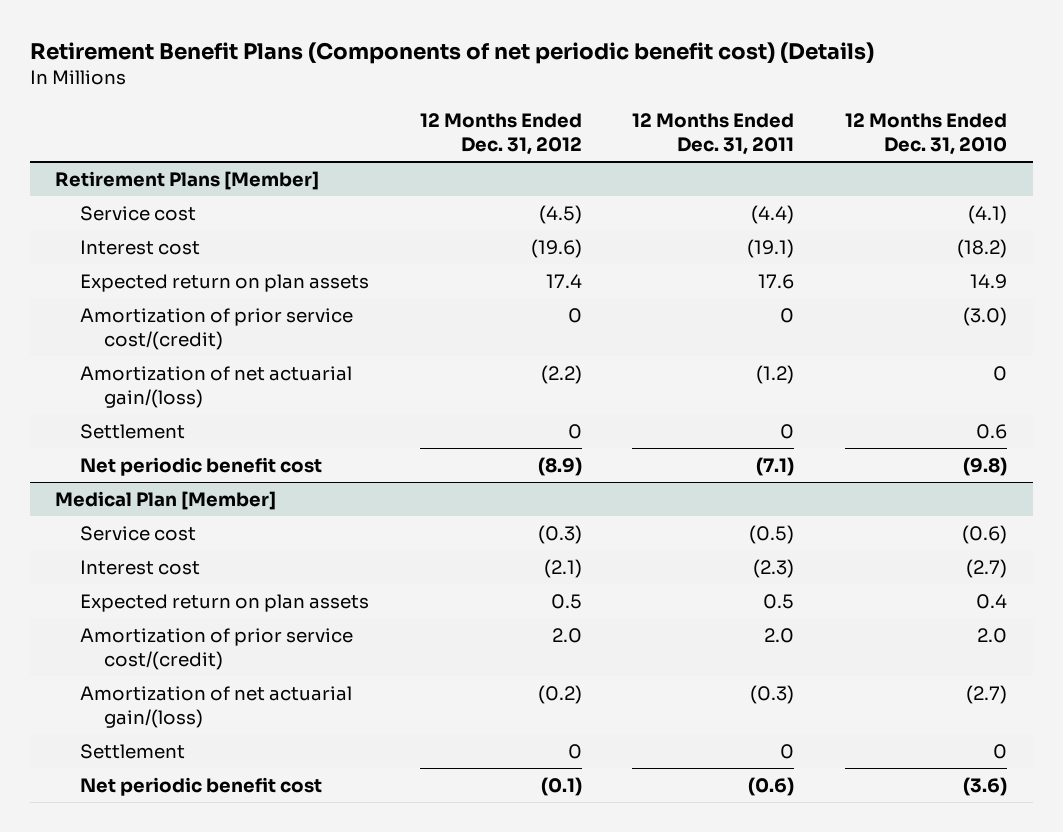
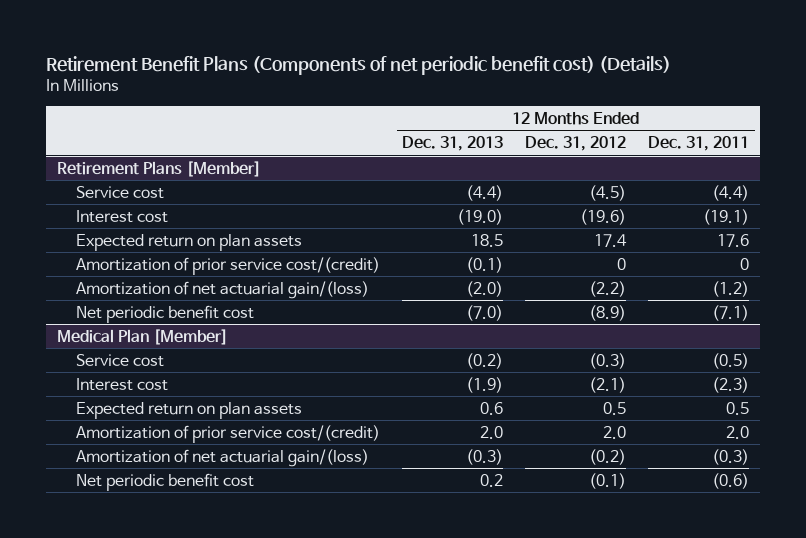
- | 12 Months Ended Dec. 31, 2012 | 12 Months Ended Dec. 31, 2011 | 12 Months Ended Dec. 31, 2010
+ | 12 Months Ended Dec. 31, 2013 | 12 Months Ended Dec. 31, 2012 | 12 Months Ended Dec. 31, 2011
@ Retirement Plans [Member]
- Settlement | 0 | 0 | 0.6
@ Medical Plan [Member]
- Settlement | 0 | 0 | 0

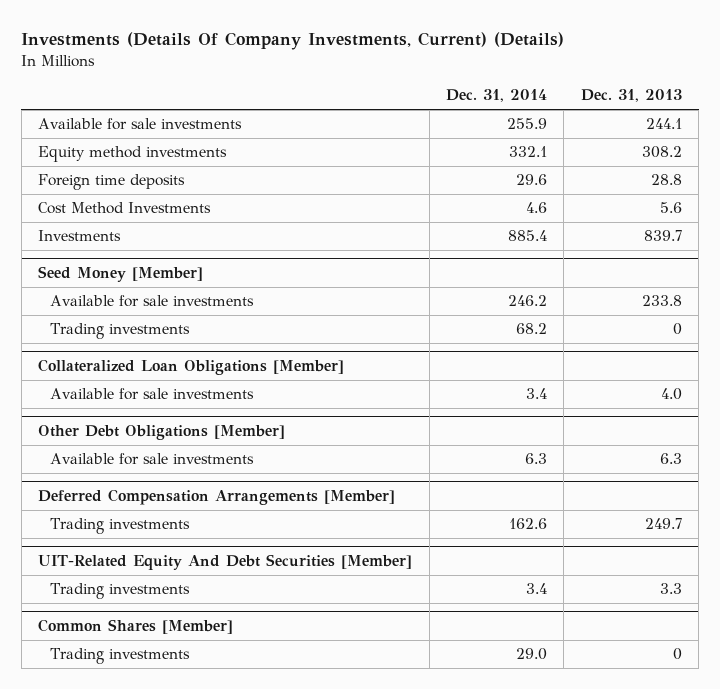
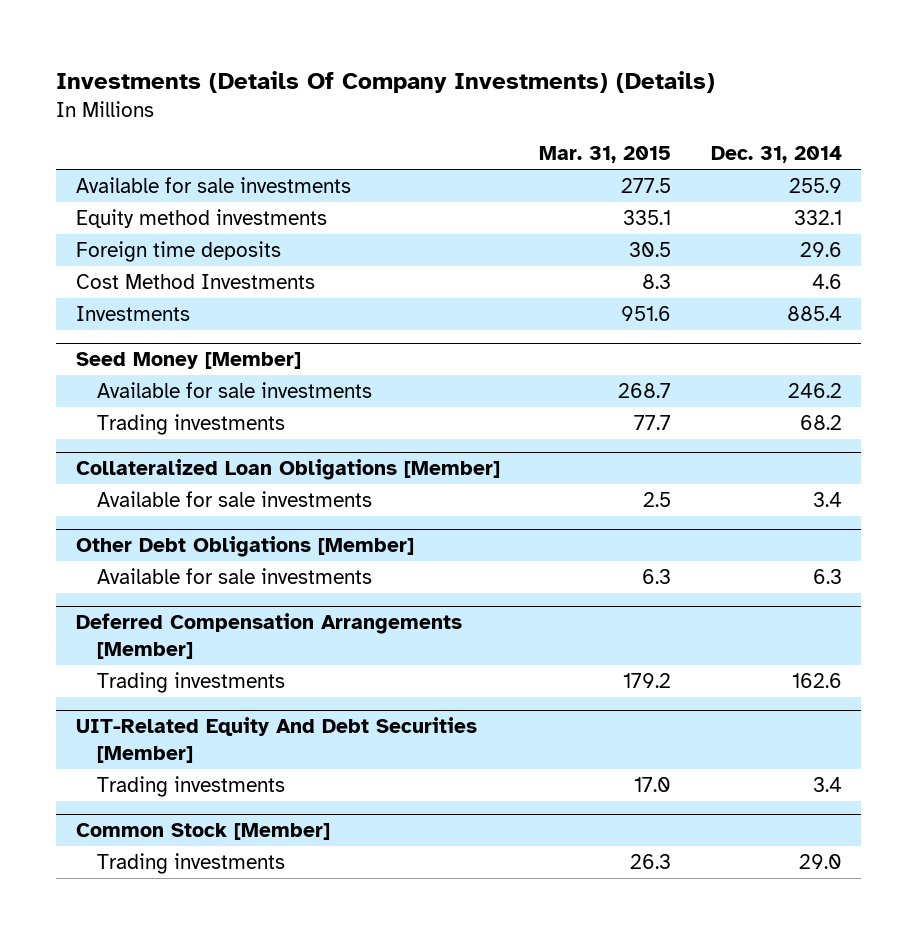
- Investments (Details Of Company Investments, Current) (Details)
+ Investments (Details Of Company Investments) (Details)
- | Dec. 31, 2014 | Dec. 31, 2013
+ | Mar. 31, 2015 | Dec. 31, 2014
- Common Shares [Member]
+ Common Stock [Member]

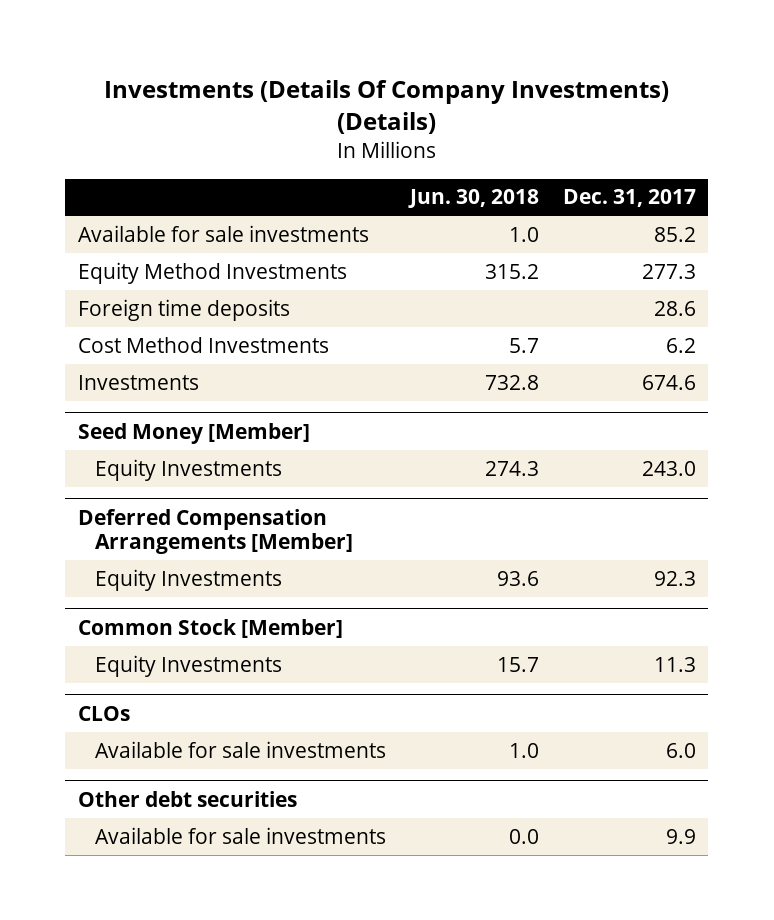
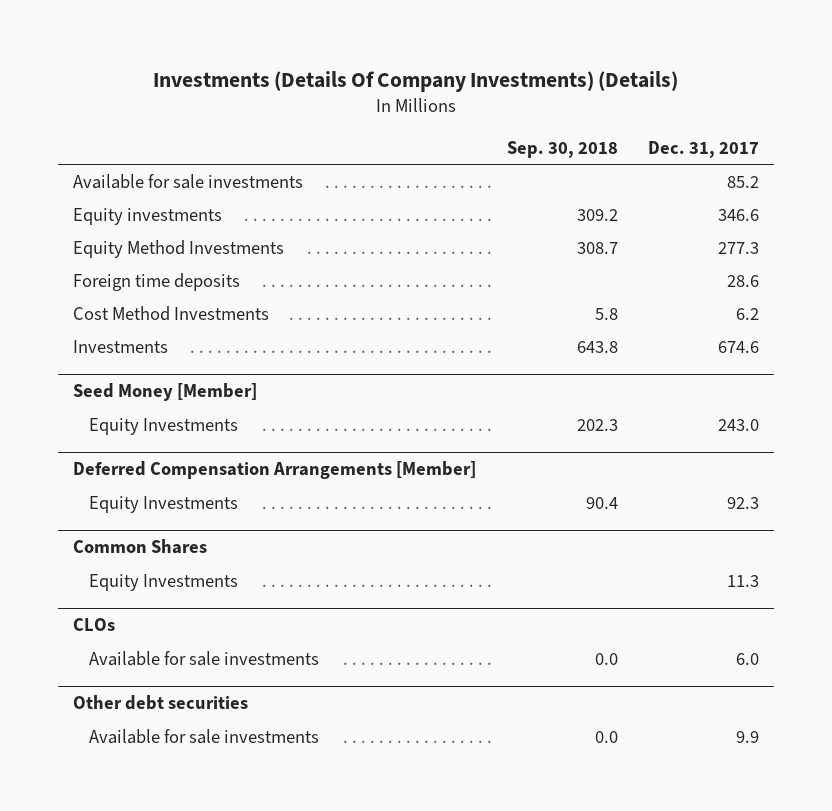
- | Jun. 30, 2018 | Dec. 31, 2017
+ | Sep. 30, 2018 | Dec. 31, 2017
+ Equity investments | 309.2 | 346.6
- Common Stock [Member]
+ Common Shares

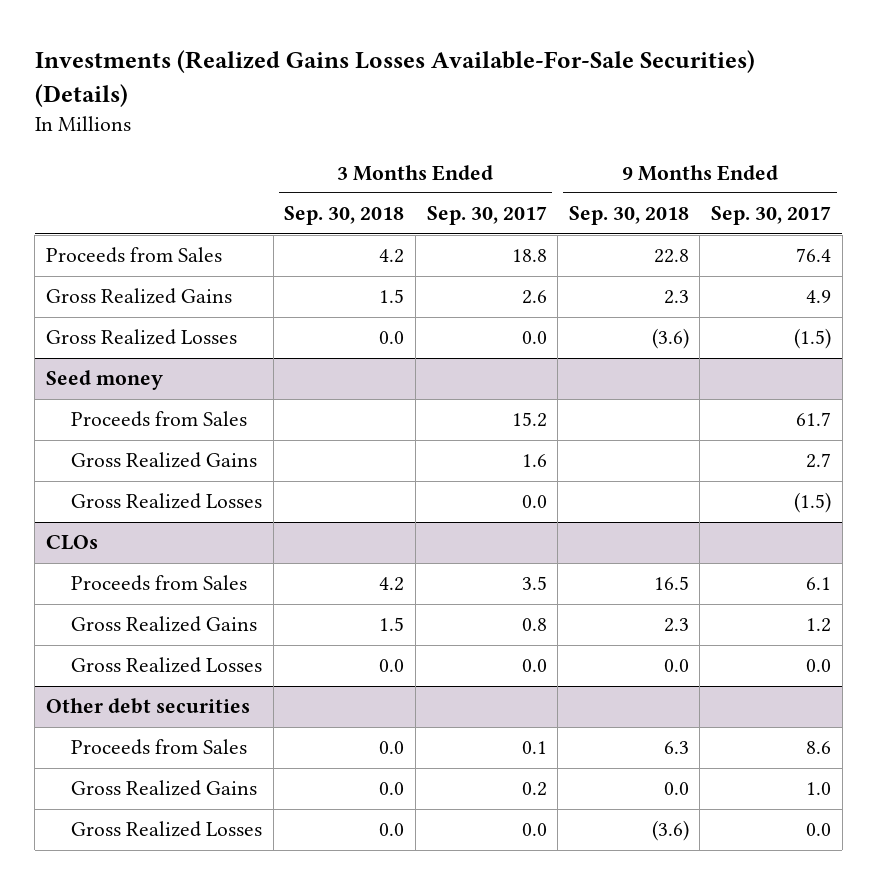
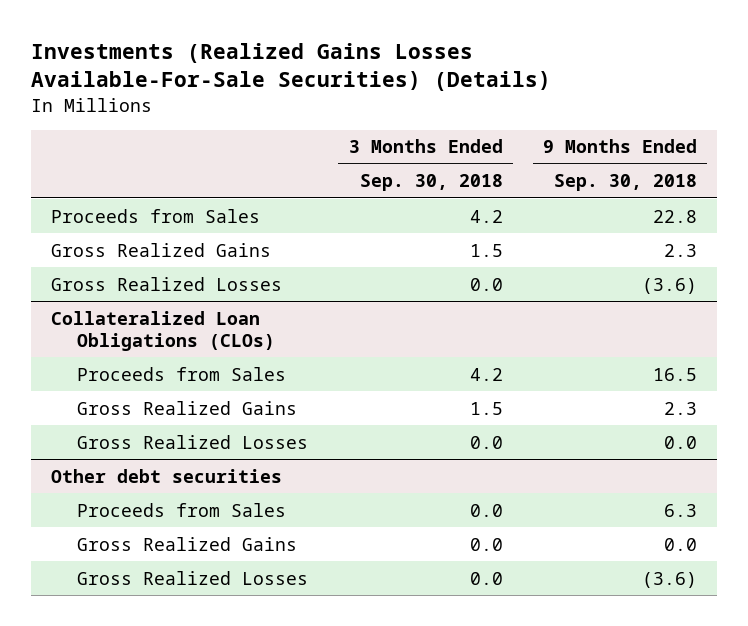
- | 3 Months Ended Sep. 30, 2018 | 3 Months Ended Sep. 30, 2017 | 9 Months Ended Sep. 30, 2018 | 9 Months Ended Sep. 30, 2017
+ | 3 Months Ended Sep. 30, 2018 | 9 Months Ended Sep. 30, 2018
- Seed money
- Proceeds from Sales | | 15.2 | | 61.7
- Gross Realized Gains | | 1.6 | | 2.7
- Gross Realized Losses | | 0.0 | | (1.5)
- CLOs
+ Collateralized Loan Obligations (CLOs)

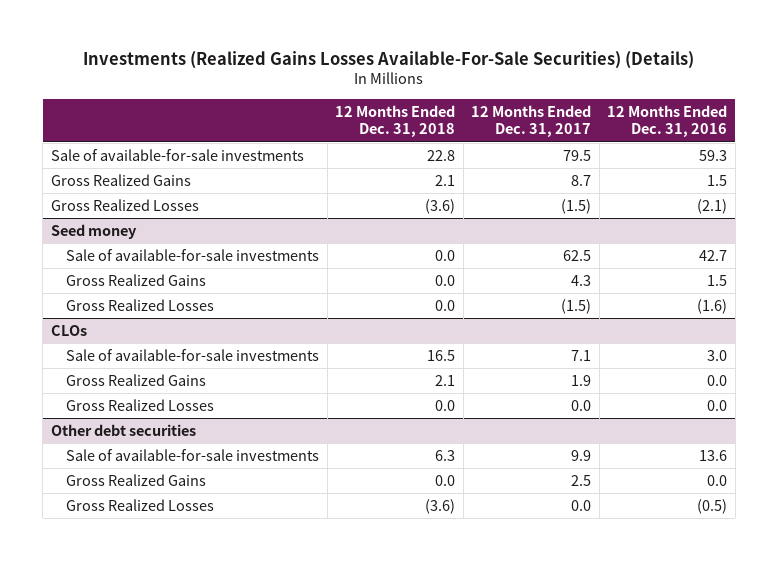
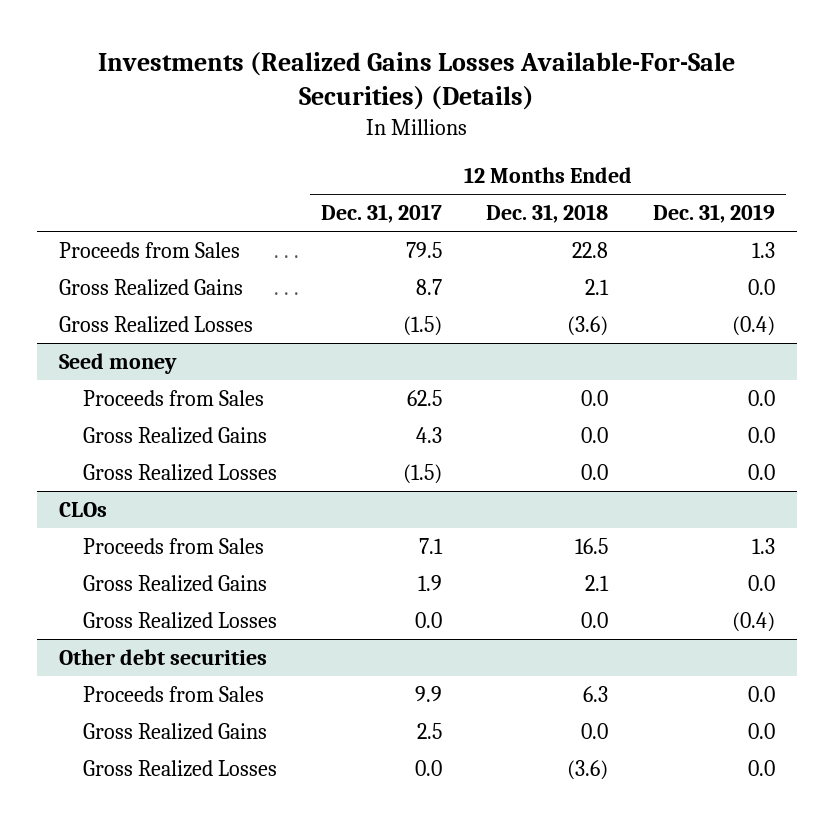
- | 12 Months Ended Dec. 31, 2018 | 12 Months Ended Dec. 31, 2017 | 12 Months Ended Dec. 31, 2016
+ | 12 Months Ended Dec. 31, 2017 | 12 Months Ended Dec. 31, 2018 | 12 Months Ended Dec. 31, 2019
- Sale of available-for-sale investments | 22.8 | 79.5 | 59.3
+ Proceeds from Sales | 79.5 | 22.8 | 1.3
@ Seed money
- Sale of available-for-sale investments | 0.0 | 62.5 | 42.7
+ Proceeds from Sales | 62.5 | 0.0 | 0.0
@ CLOs
- Sale of available-for-sale investments | 16.5 | 7.1 | 3.0
+ Proceeds from Sales | 7.1 | 16.5 | 1.3
@ Other debt securities
- Sale of available-for-sale investments | 6.3 | 9.9 | 13.6
+ Proceeds from Sales | 9.9 | 6.3 | 0.0

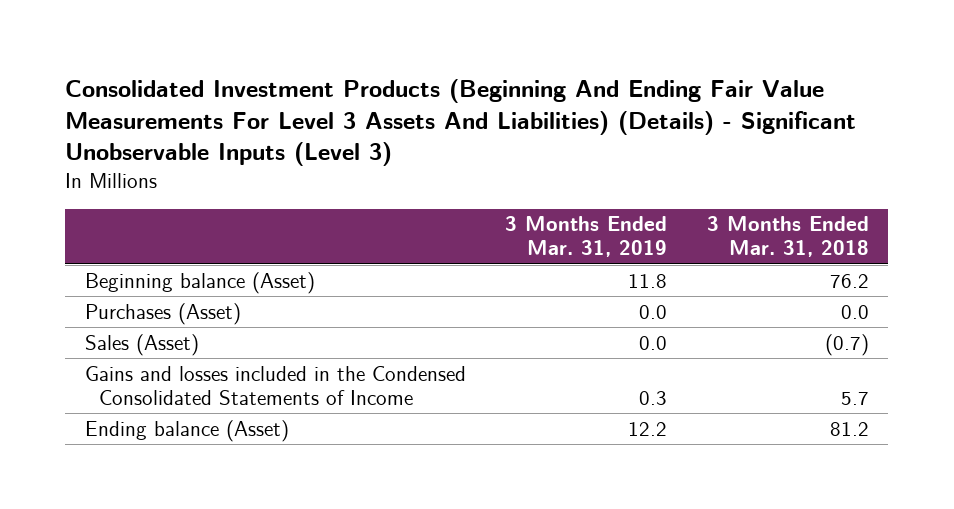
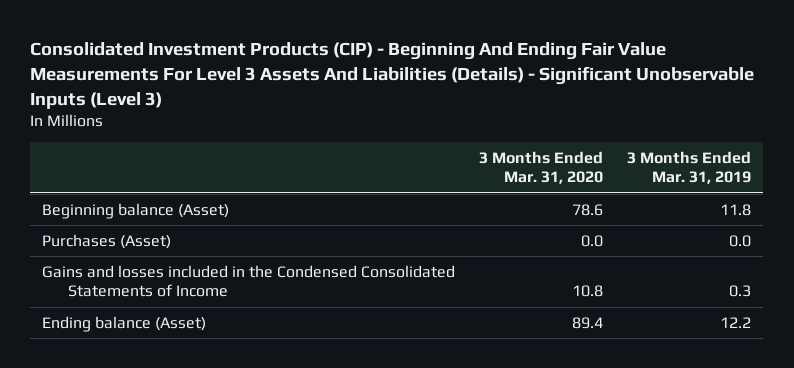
- Consolidated Investment Products (Beginning And Ending Fair Value Measurements For Level 3 Assets And Liabilities) (Details) - Significant Unobservable Inputs (Level 3)
+ Consolidated Investment Products (CIP) - Beginning And Ending Fair Value Measurements For Level 3 Assets And Liabilities (Details) - Significant Unobservable Inputs (Level 3)
- | 3 Months Ended Mar. 31, 2019 | 3 Months Ended Mar. 31, 2018
+ | 3 Months Ended Mar. 31, 2020 | 3 Months Ended Mar. 31, 2019
- Sales (Asset) | 0.0 | (0.7)

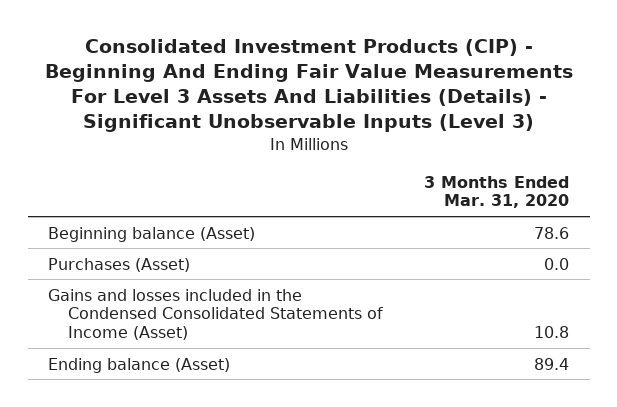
- | 3 Months Ended Mar. 31, 2020 | 3 Months Ended Mar. 31, 2019
+ | 3 Months Ended Mar. 31, 2020
- Gains and losses included in the Condensed Consolidated Statements of Income | 10.8 | 0.3
+ Gains and losses included in the Condensed Consolidated Statements of Income (Asset) | 10.8

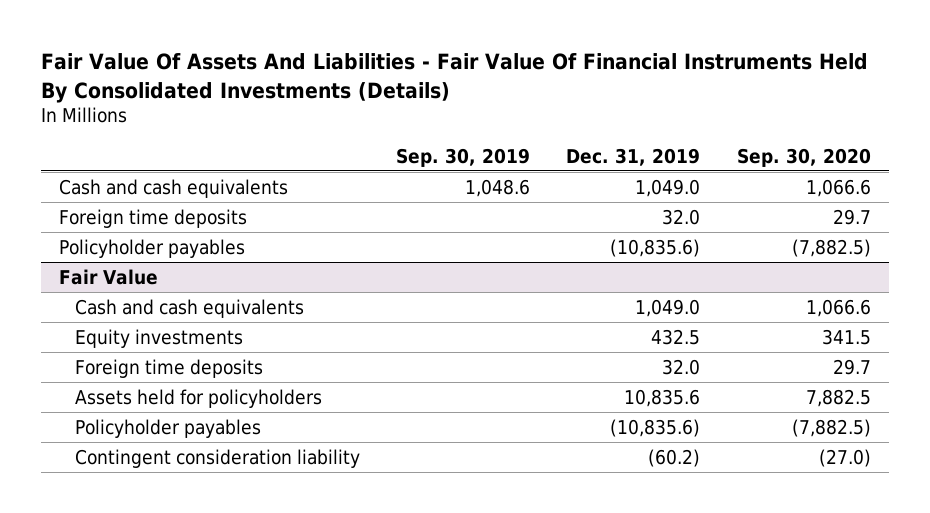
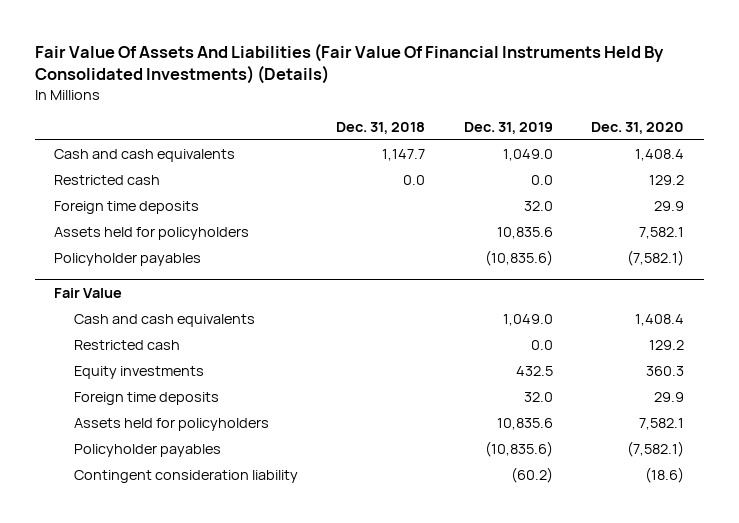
- Fair Value Of Assets And Liabilities - Fair Value Of Financial Instruments Held By Consolidated Investments (Details)
+ Fair Value Of Assets And Liabilities (Fair Value Of Financial Instruments Held By Consolidated Investments) (Details)
- | Sep. 30, 2019 | Dec. 31, 2019 | Sep. 30, 2020
+ | Dec. 31, 2018 | Dec. 31, 2019 | Dec. 31, 2020
+ Restricted cash | 0.0 | 0.0 | 129.2
+ Assets held for policyholders | | 10,835.6 | 7,582.1
@ Fair Value
+ Restricted cash | | 0.0 | 129.2

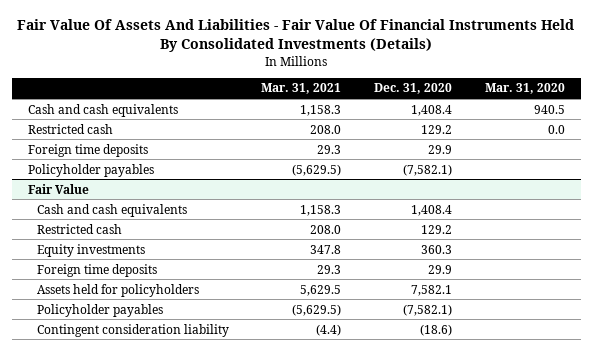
- Fair Value Of Assets And Liabilities (Fair Value Of Financial Instruments Held By Consolidated Investments) (Details)
+ Fair Value Of Assets And Liabilities - Fair Value Of Financial Instruments Held By Consolidated Investments (Details)
- | Dec. 31, 2018 | Dec. 31, 2019 | Dec. 31, 2020
+ | Mar. 31, 2021 | Dec. 31, 2020 | Mar. 31, 2020
- Assets held for policyholders | | 10,835.6 | 7,582.1

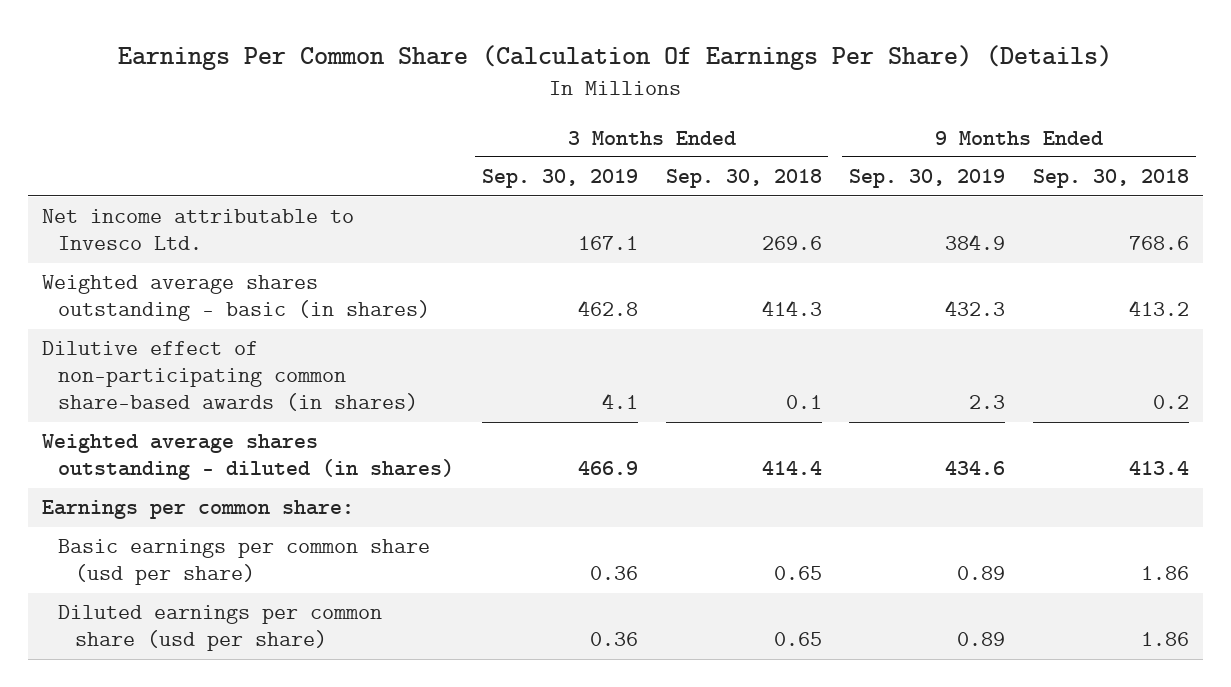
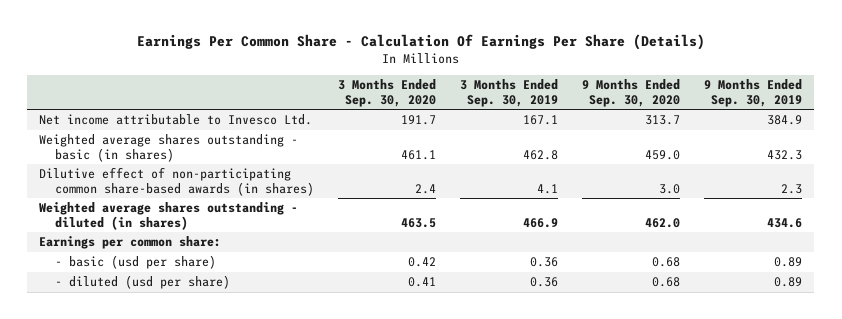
- Earnings Per Common Share (Calculation Of Earnings Per Share) (Details)
+ Earnings Per Common Share - Calculation Of Earnings Per Share (Details)
- | 3 Months Ended Sep. 30, 2019 | 3 Months Ended Sep. 30, 2018 | 9 Months Ended Sep. 30, 2019 | 9 Months Ended Sep. 30, 2018
+ | 3 Months Ended Sep. 30, 2020 | 3 Months Ended Sep. 30, 2019 | 9 Months Ended Sep. 30, 2020 | 9 Months Ended Sep. 30, 2019
- Basic earnings per common share (usd per share) | 0.36 | 0.65 | 0.89 | 1.86
- Diluted earnings per common share (usd per share) | 0.36 | 0.65 | 0.89 | 1.86
+ - basic (usd per share) | 0.42 | 0.36 | 0.68 | 0.89
+ - diluted (usd per share) | 0.41 | 0.36 | 0.68 | 0.89

